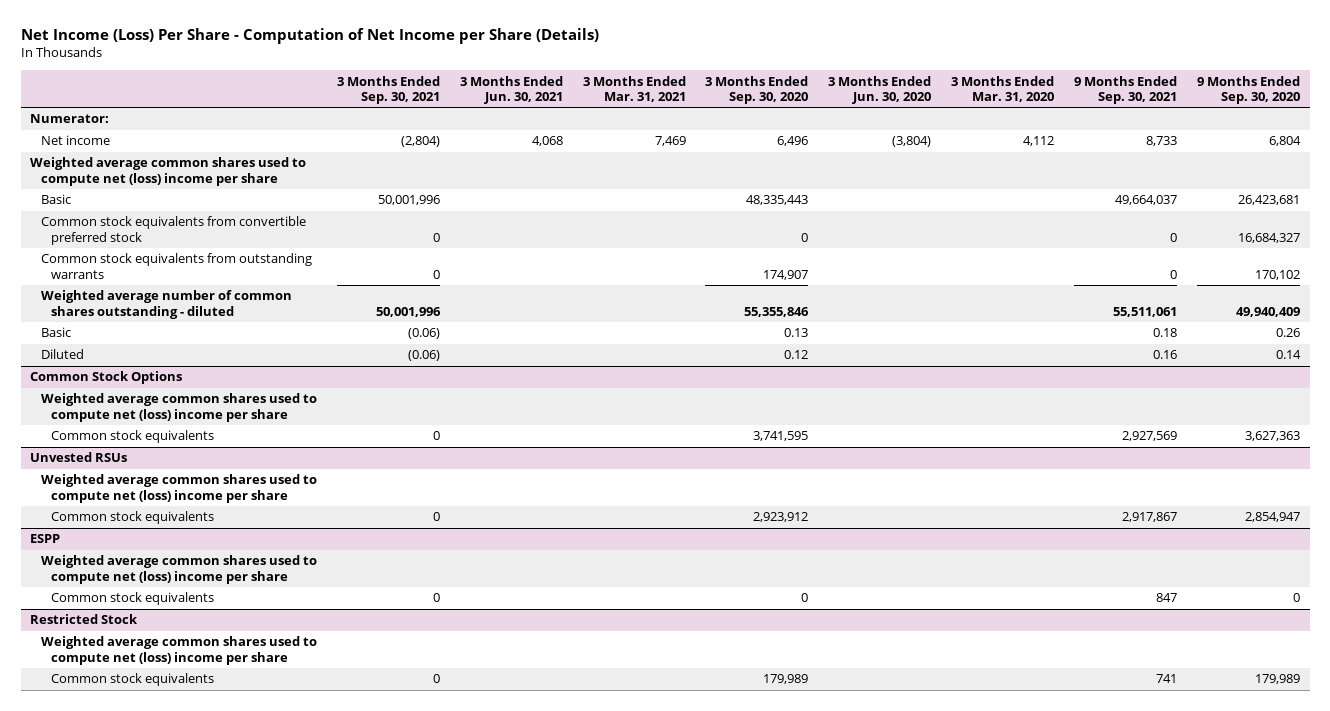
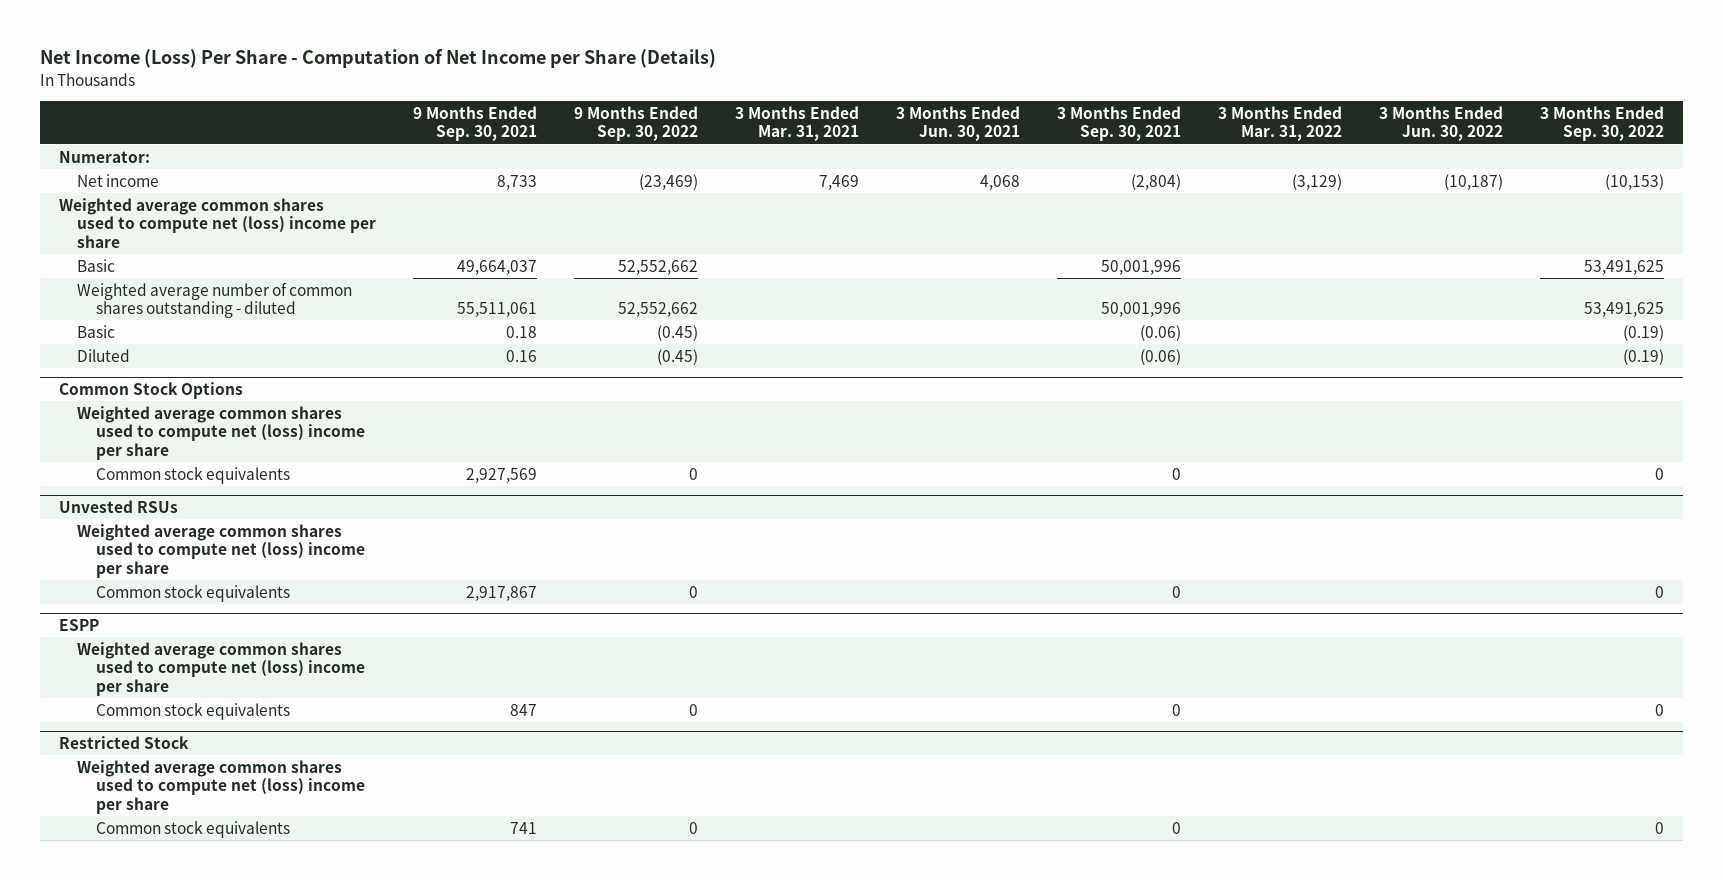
- | 3 Months Ended Sep. 30, 2021 | 3 Months Ended Jun. 30, 2021 | 3 Months Ended Mar. 31, 2021 | 3 Months Ended Sep. 30, 2020 | 3 Months Ended Jun. 30, 2020 | 3 Months Ended Mar. 31, 2020 | 9 Months Ended Sep. 30, 2021 | 9 Months Ended Sep. 30, 2020
+ | 9 Months Ended Sep. 30, 2021 | 9 Months Ended Sep. 30, 2022 | 3 Months Ended Mar. 31, 2021 | 3 Months Ended Jun. 30, 2021 | 3 Months Ended Sep. 30, 2021 | 3 Months Ended Mar. 31, 2022 | 3 Months Ended Jun. 30, 2022 | 3 Months Ended Sep. 30, 2022
- Common stock equivalents from convertible preferred stock | 0 | | | 0 | | | 0 | 16,684,327
- Common stock equivalents from outstanding warrants | 0 | | | 174,907 | | | 0 | 170,102

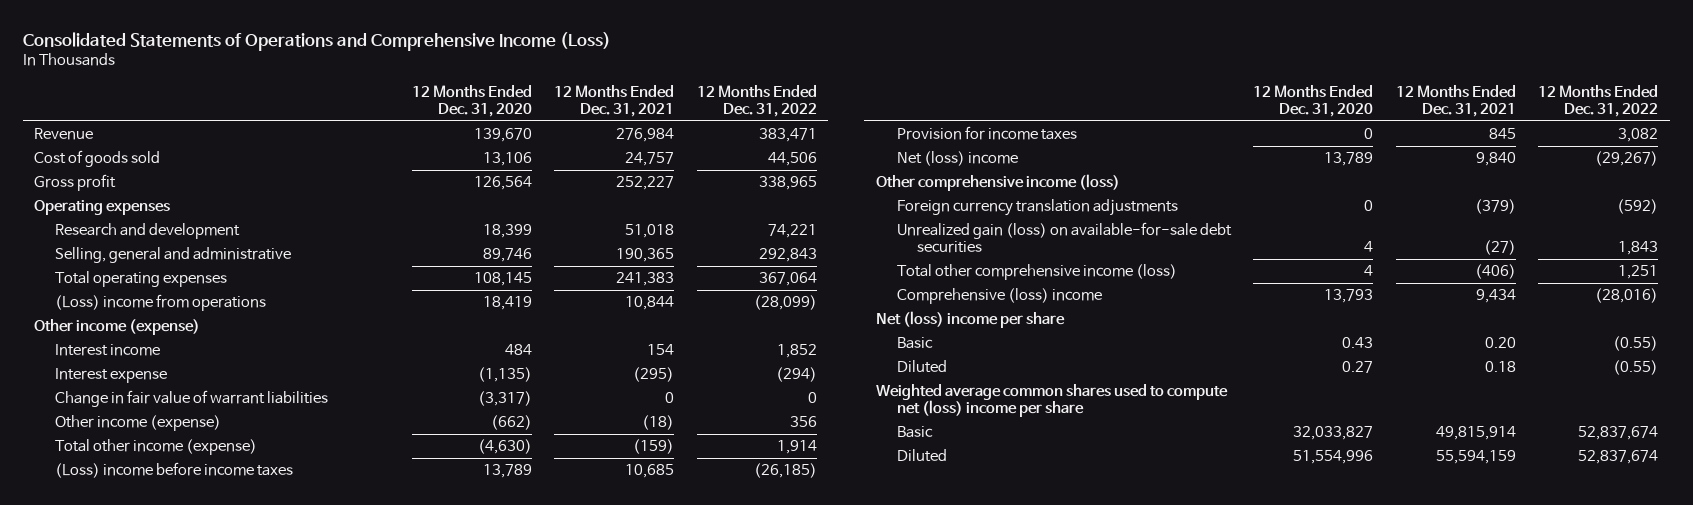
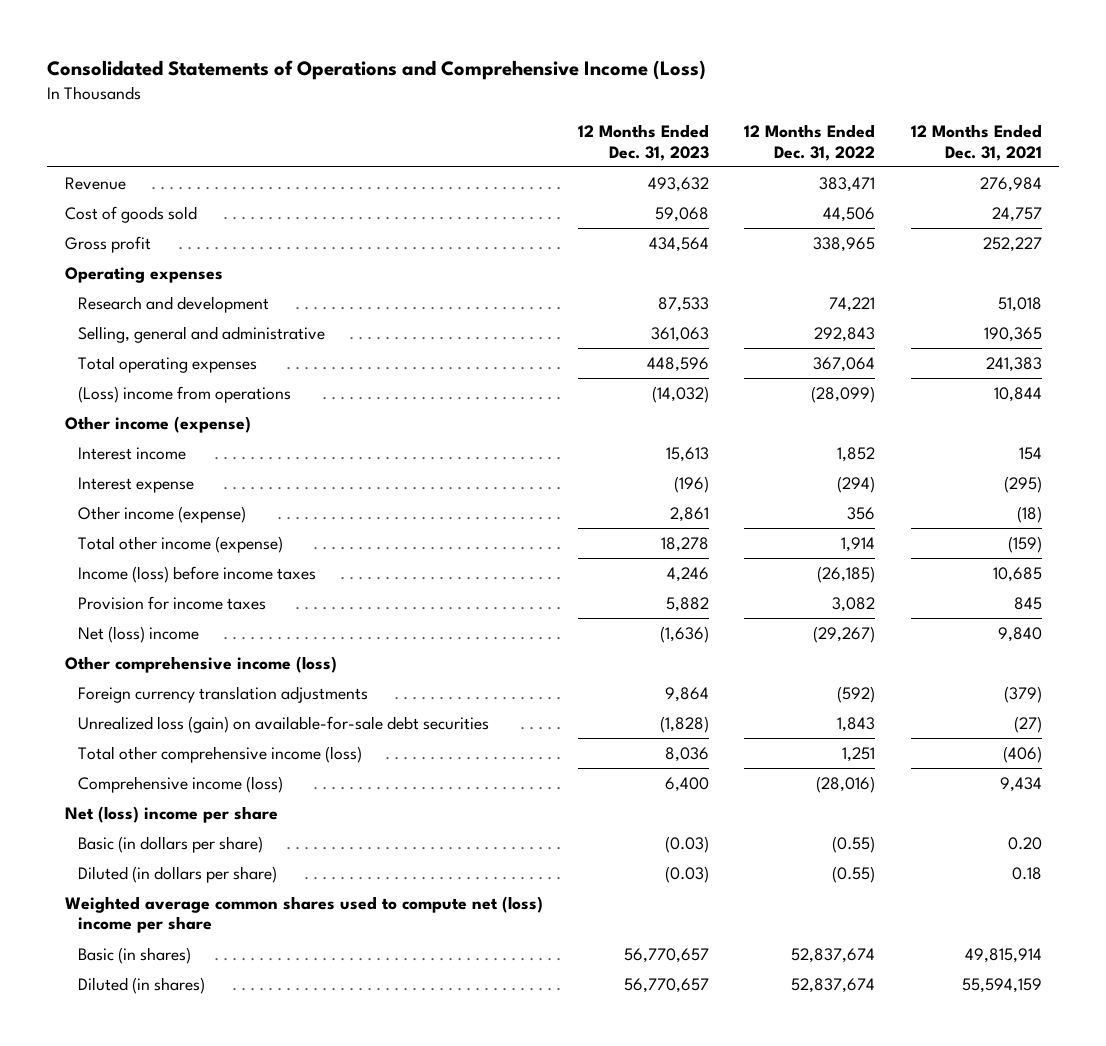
- | 12 Months Ended Dec. 31, 2020 | 12 Months Ended Dec. 31, 2021 | 12 Months Ended Dec. 31, 2022
+ | 12 Months Ended Dec. 31, 2023 | 12 Months Ended Dec. 31, 2022 | 12 Months Ended Dec. 31, 2021
- Change in fair value of warrant liabilities | (3,317) | 0 | 0
- (Loss) income before income taxes | 13,789 | 10,685 | (26,185)
+ Income (loss) before income taxes | 4,246 | (26,185) | 10,685
- Unrealized gain (loss) on available-for-sale debt securities | 4 | (27) | 1,843
+ Unrealized loss (gain) on available-for-sale debt securities | (1,828) | 1,843 | (27)
- Comprehensive (loss) income | 13,793 | 9,434 | (28,016)
+ Comprehensive income (loss) | 6,400 | (28,016) | 9,434
- Basic | 0.43 | 0.20 | (0.55)
- Diluted | 0.27 | 0.18 | (0.55)
+ Basic (in dollars per share) | (0.03) | (0.55) | 0.20
+ Diluted (in dollars per share) | (0.03) | (0.55) | 0.18
- Basic | 32,033,827 | 49,815,914 | 52,837,674
- Diluted | 51,554,996 | 55,594,159 | 52,837,674
+ Basic (in shares) | 56,770,657 | 52,837,674 | 49,815,914
+ Diluted (in shares) | 56,770,657 | 52,837,674 | 55,594,159

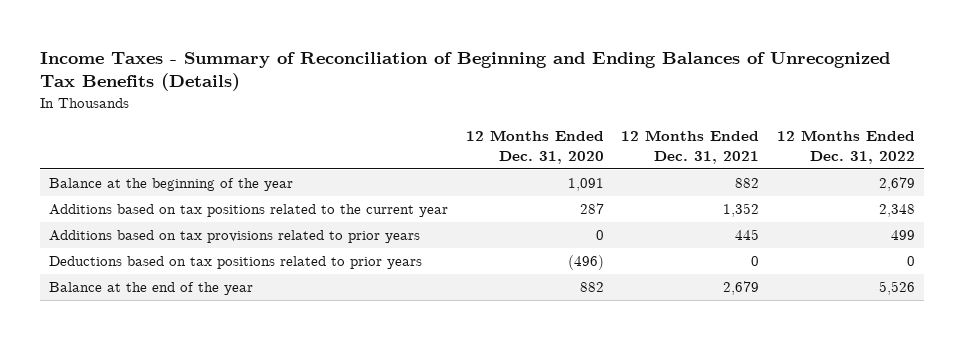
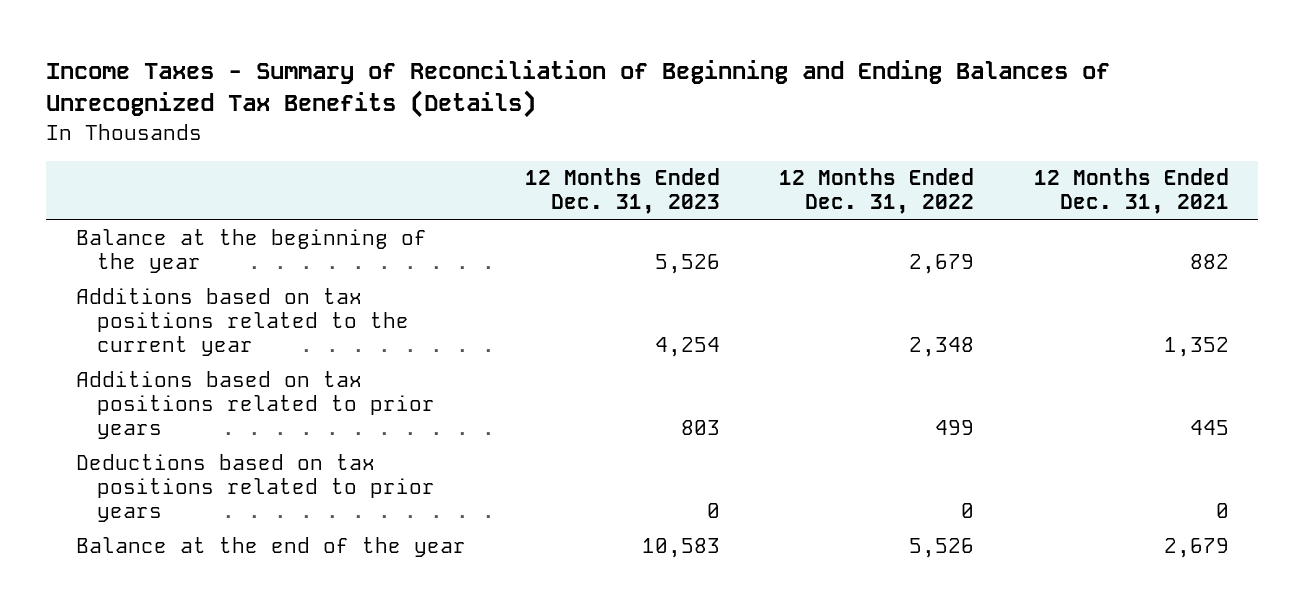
- | 12 Months Ended Dec. 31, 2020 | 12 Months Ended Dec. 31, 2021 | 12 Months Ended Dec. 31, 2022
+ | 12 Months Ended Dec. 31, 2023 | 12 Months Ended Dec. 31, 2022 | 12 Months Ended Dec. 31, 2021
- Additions based on tax provisions related to prior years | 0 | 445 | 499
+ Additions based on tax positions related to prior years | 803 | 499 | 445

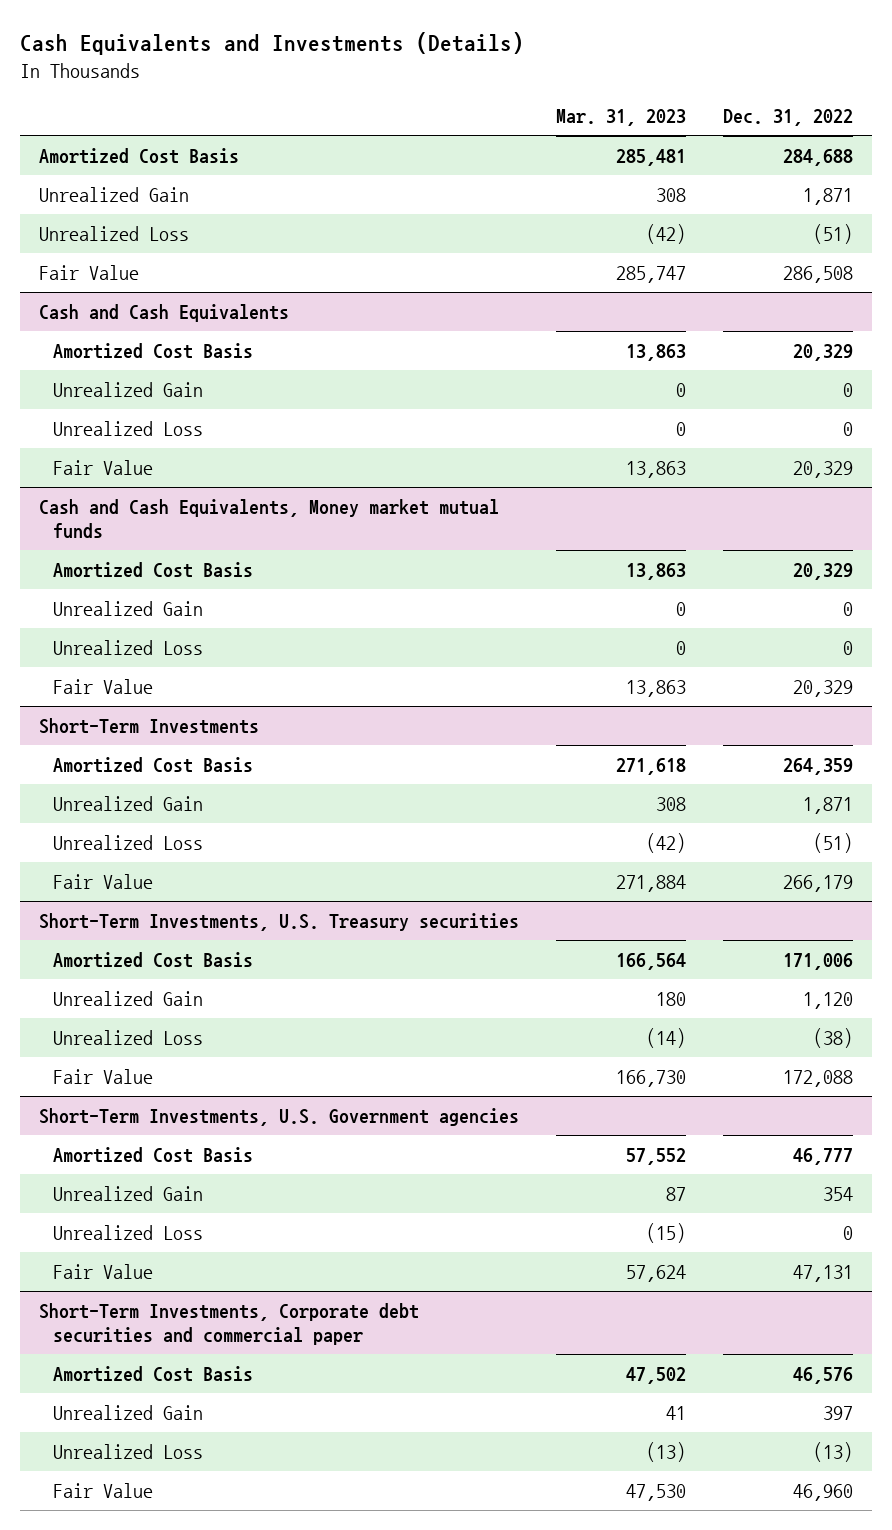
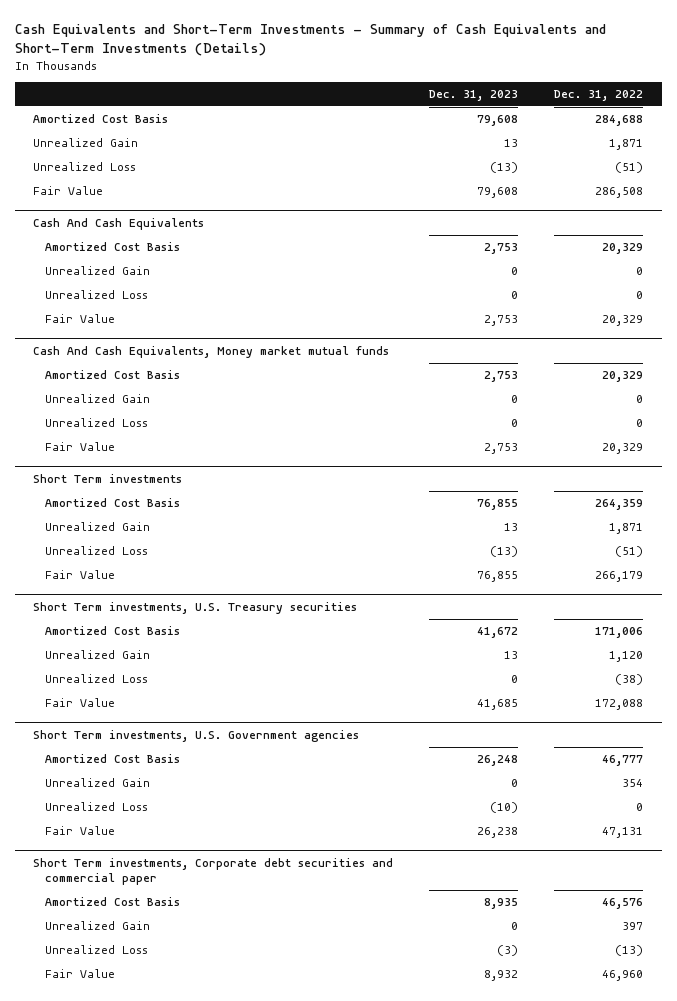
- Cash Equivalents and Investments (Details)
+ Cash Equivalents and Short-Term Investments - Summary of Cash Equivalents and Short-Term Investments (Details)
- | Mar. 31, 2023 | Dec. 31, 2022
+ | Dec. 31, 2023 | Dec. 31, 2022
- Cash and Cash Equivalents
+ Cash And Cash Equivalents
- Cash and Cash Equivalents, Money market mutual funds
+ Cash And Cash Equivalents, Money market mutual funds
- Short-Term Investments
+ Short Term investments
- Short-Term Investments, U.S. Treasury securities
+ Short Term investments, U.S. Treasury securities
- Short-Term Investments, U.S. Government agencies
+ Short Term investments, U.S. Government agencies
- Short-Term Investments, Corporate debt securities and commercial paper
+ Short Term investments, Corporate debt securities and commercial paper

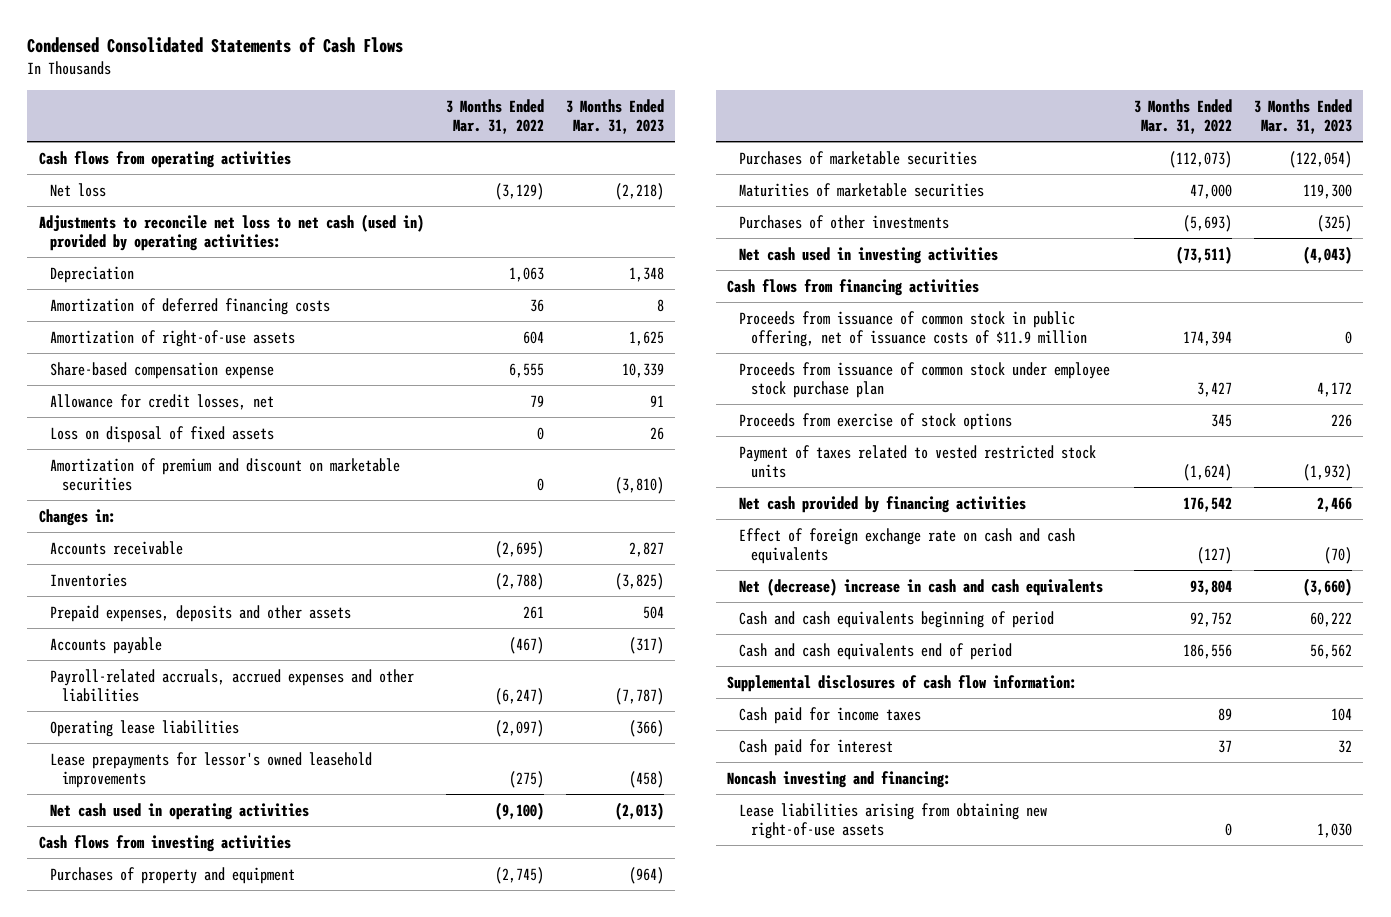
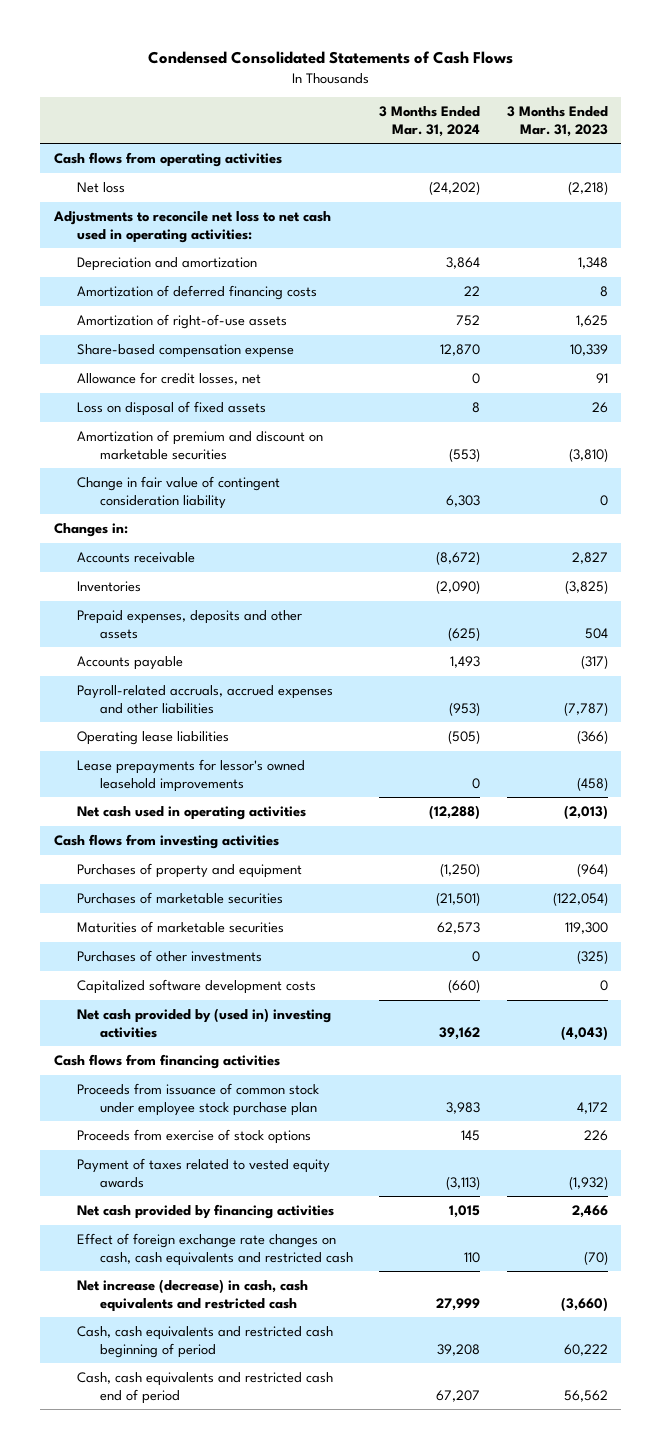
- | 3 Months Ended Mar. 31, 2022 | 3 Months Ended Mar. 31, 2023
+ | 3 Months Ended Mar. 31, 2024 | 3 Months Ended Mar. 31, 2023
- Adjustments to reconcile net loss to net cash (used in) provided by operating activities:
- Depreciation | 1,063 | 1,348
+ Adjustments to reconcile net loss to net cash used in operating activities:
+ Depreciation and amortization | 3,864 | 1,348
+ Change in fair value of contingent consideration liability | 6,303 | 0
- Net cash used in investing activities | (73,511) | (4,043)
+ Capitalized software development costs | (660) | 0
+ Net cash provided by (used in) investing activities | 39,162 | (4,043)
- Proceeds from issuance of common stock in public offering, net of issuance costs of $11.9 million | 174,394 | 0
- Payment of taxes related to vested restricted stock units | (1,624) | (1,932)
+ Payment of taxes related to vested equity awards | (3,113) | (1,932)
- Effect of foreign exchange rate on cash and cash equivalents | (127) | (70)
- Net (decrease) increase in cash and cash equivalents | 93,804 | (3,660)
- Cash and cash equivalents beginning of period | 92,752 | 60,222
- Cash and cash equivalents end of period | 186,556 | 56,562
- Supplemental disclosures of cash flow information:
- Cash paid for income taxes | 89 | 104
- Cash paid for interest | 37 | 32
- Noncash investing and financing:
- Lease liabilities arising from obtaining new right-of-use assets | 0 | 1,030
+ Effect of foreign exchange rate changes on cash, cash equivalents and restricted cash | 110 | (70)
+ Net increase (decrease) in cash, cash equivalents and restricted cash | 27,999 | (3,660)
+ Cash, cash equivalents and restricted cash beginning of period | 39,208 | 60,222
+ Cash, cash equivalents and restricted cash end of period | 67,207 | 56,562

